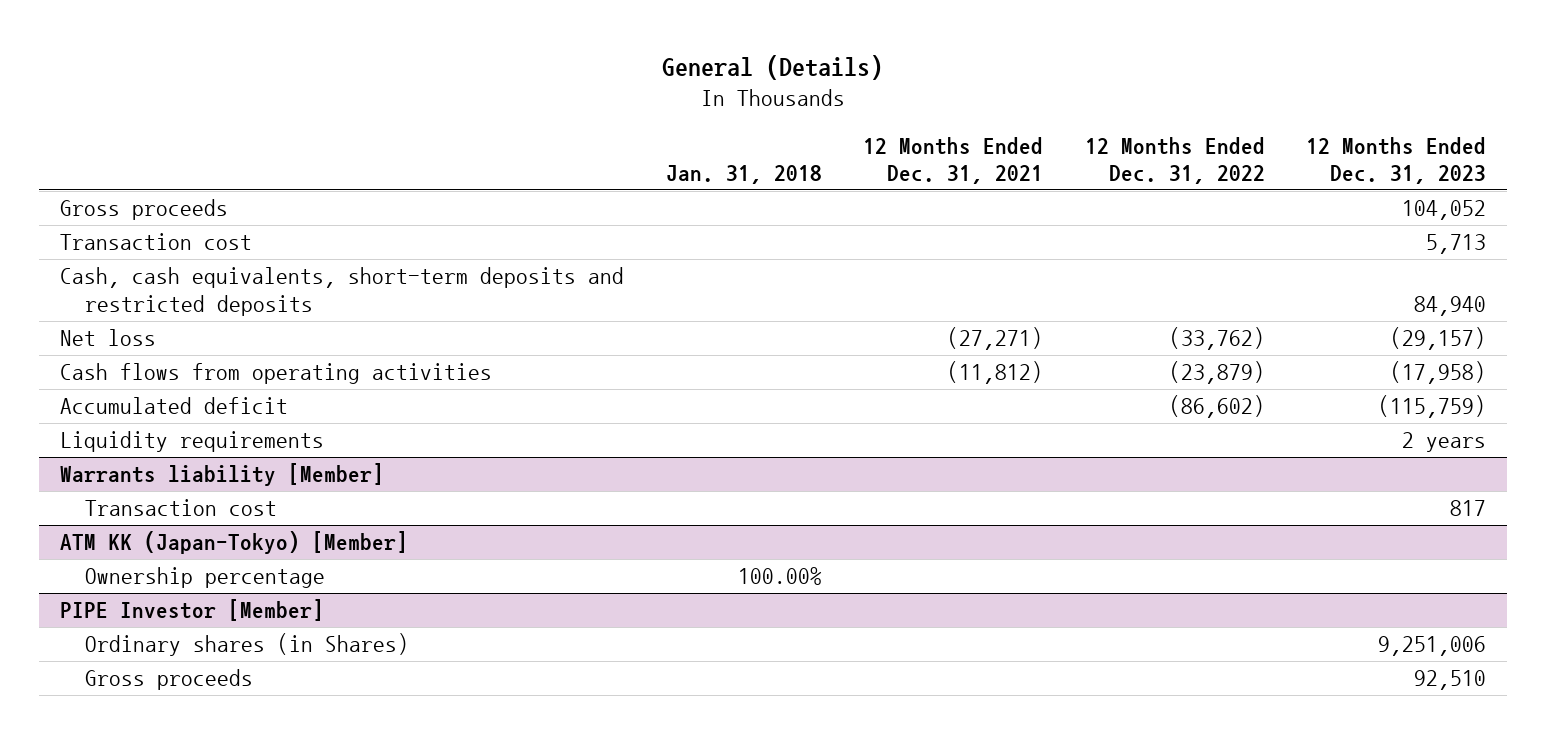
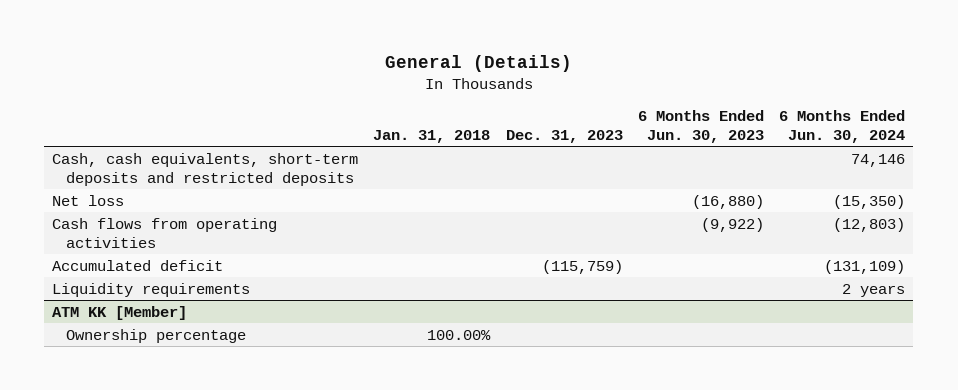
- | Jan. 31, 2018 | 12 Months Ended Dec. 31, 2021 | 12 Months Ended Dec. 31, 2022 | 12 Months Ended Dec. 31, 2023
+ | Jan. 31, 2018 | Dec. 31, 2023 | 6 Months Ended Jun. 30, 2023 | 6 Months Ended Jun. 30, 2024
- Gross proceeds | | | | 104,052
- Transaction cost | | | | 5,713
- Warrants liability [Member]
- Transaction cost | | | | 817
- ATM KK (Japan-Tokyo) [Member]
+ ATM KK [Member]
- PIPE Investor [Member]
- Ordinary shares (in Shares) | | | | 9,251,006
- Gross proceeds | | | | 92,510

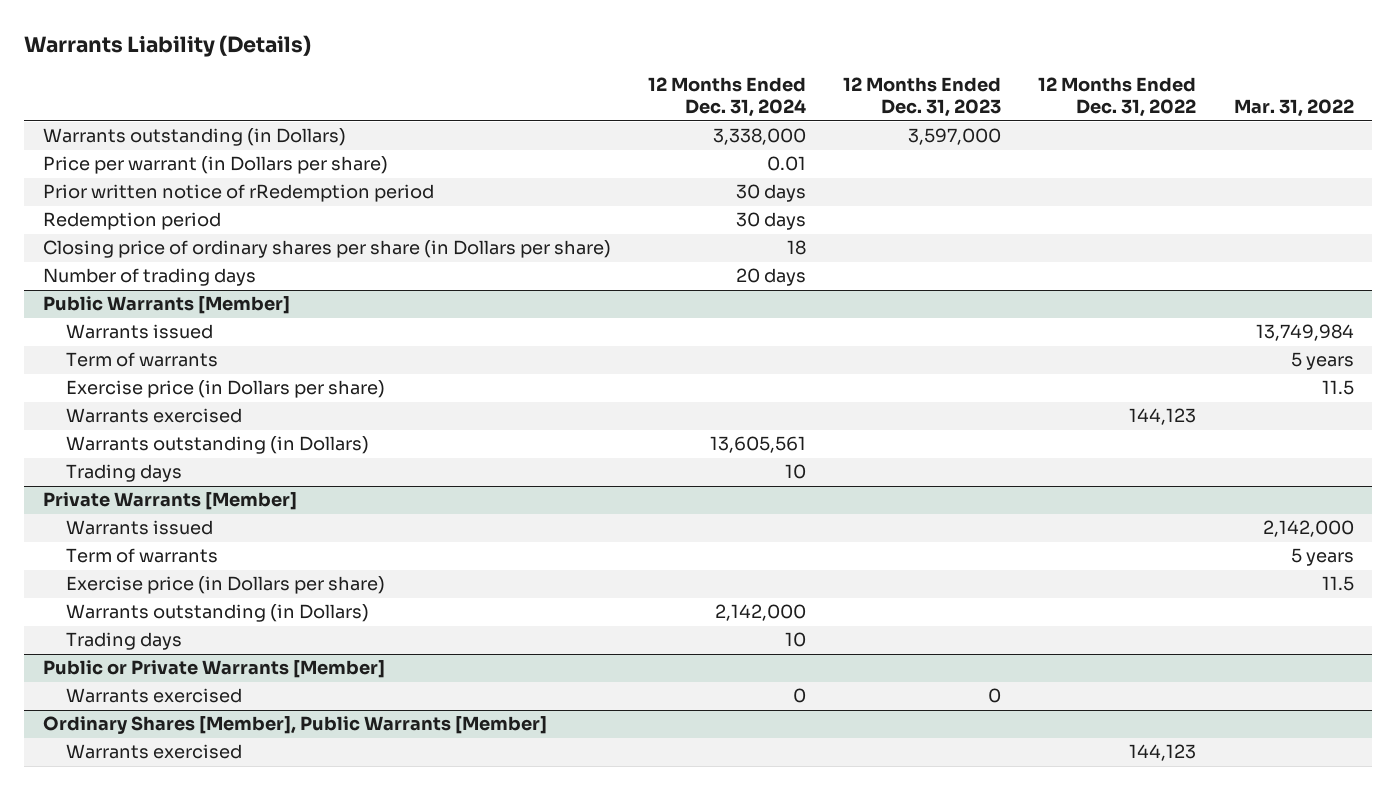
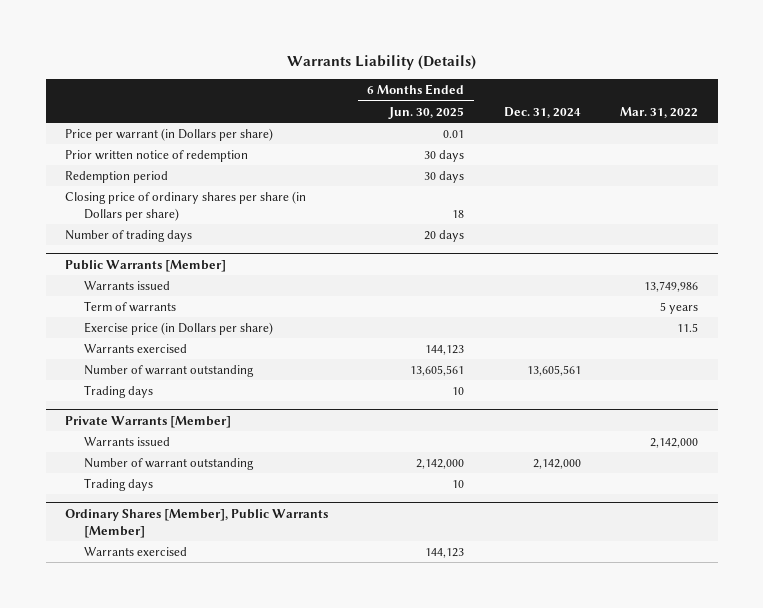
- | 12 Months Ended Dec. 31, 2024 | 12 Months Ended Dec. 31, 2023 | 12 Months Ended Dec. 31, 2022 | Mar. 31, 2022
+ | 6 Months Ended Jun. 30, 2025 | Dec. 31, 2024 | Mar. 31, 2022
- Warrants outstanding (in Dollars) | 3,338,000 | 3,597,000 | |
- Prior written notice of rRedemption period | 30 days | | |
+ Prior written notice of redemption | 30 days | |
@ Public Warrants [Member]
- Warrants issued | | | | 13,749,984
+ Warrants issued | | | 13,749,986
- Warrants outstanding (in Dollars) | 13,605,561 | | |
+ Number of warrant outstanding | 13,605,561 | 13,605,561 |
@ Private Warrants [Member]
- Term of warrants | | | | 5 years
- Exercise price (in Dollars per share) | | | | 11.5
- Warrants outstanding (in Dollars) | 2,142,000 | | |
+ Number of warrant outstanding | 2,142,000 | 2,142,000 |
- Public or Private Warrants [Member]
- Warrants exercised | 0 | 0 | |

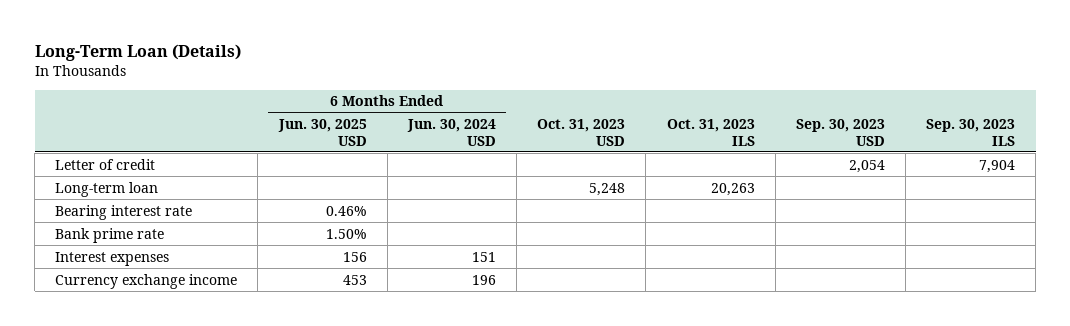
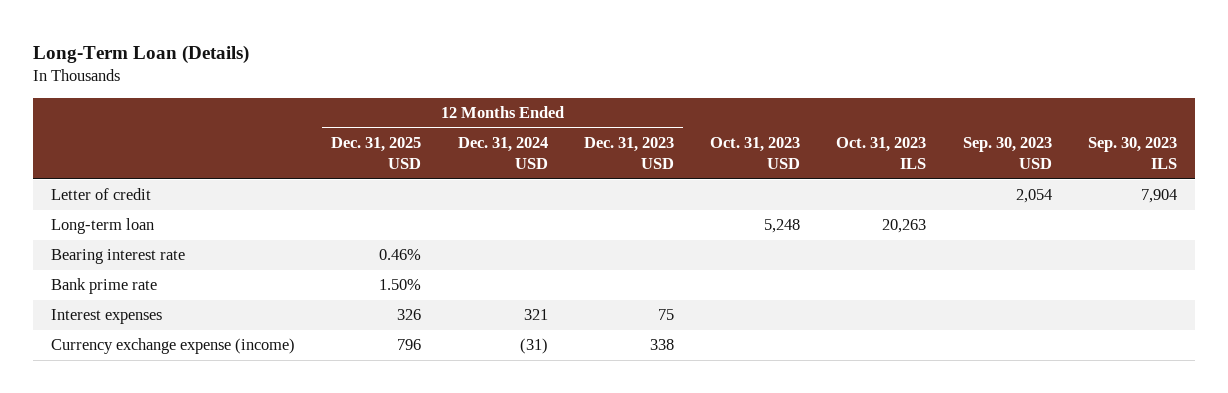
- | 6 Months Ended Jun. 30, 2025 USD | 6 Months Ended Jun. 30, 2024 USD | Oct. 31, 2023 USD | Oct. 31, 2023 ILS | Sep. 30, 2023 USD | Sep. 30, 2023 ILS
+ | 12 Months Ended Dec. 31, 2025 USD | 12 Months Ended Dec. 31, 2024 USD | 12 Months Ended Dec. 31, 2023 USD | Oct. 31, 2023 USD | Oct. 31, 2023 ILS | Sep. 30, 2023 USD | Sep. 30, 2023 ILS
- Currency exchange income | 453 | 196 | | | |
+ Currency exchange expense (income) | 796 | (31) | 338 | | | |

